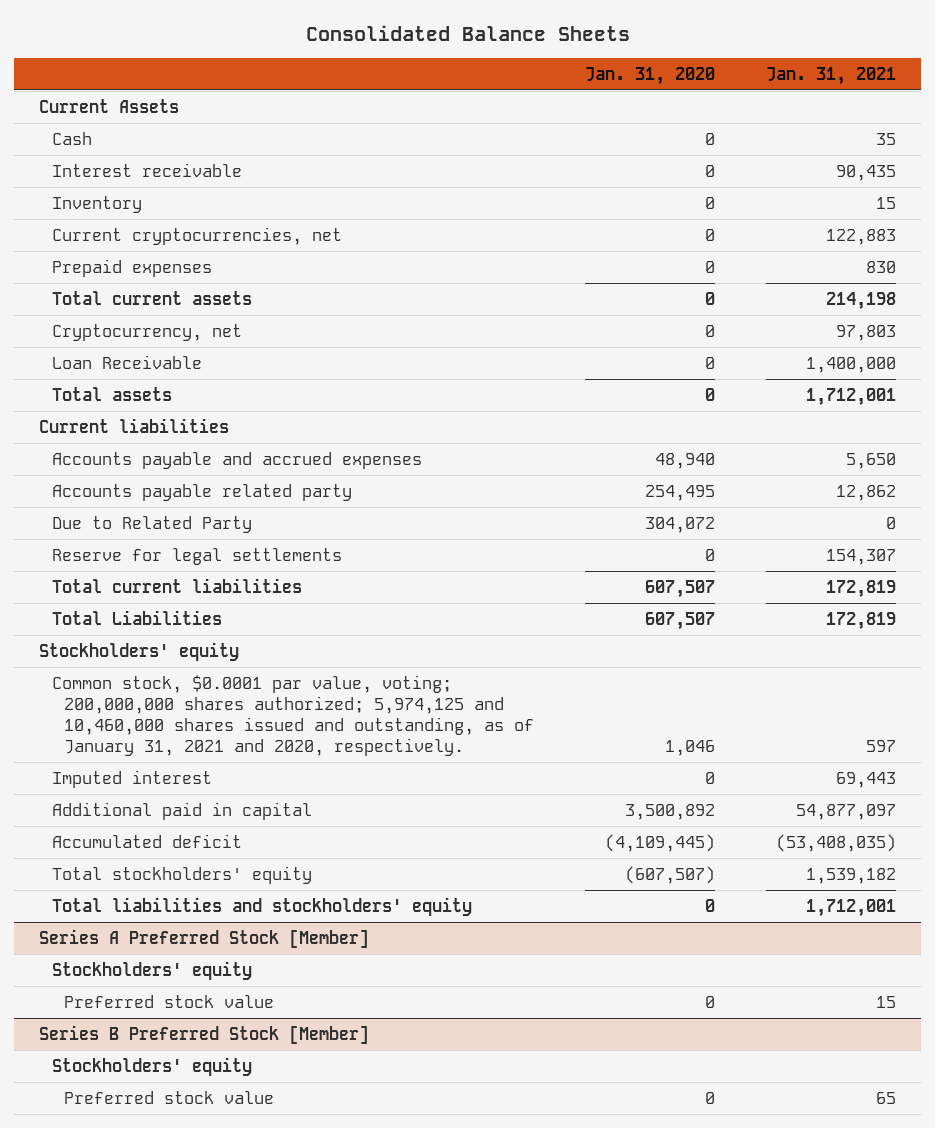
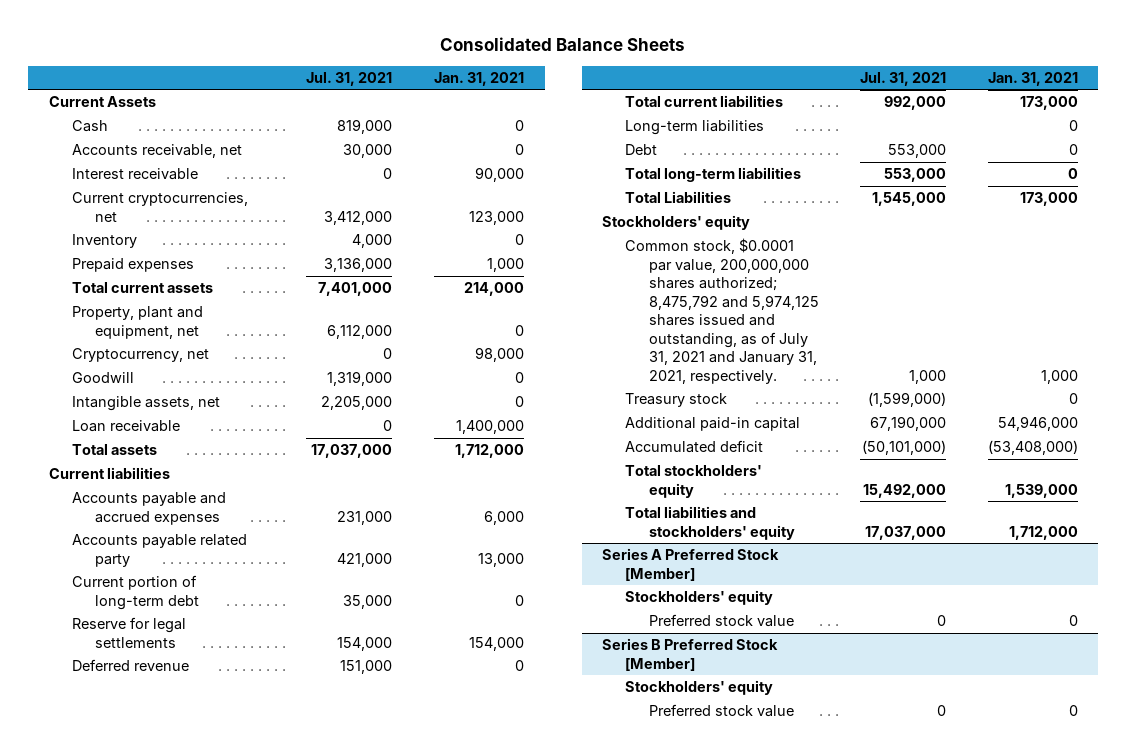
- | Jan. 31, 2020 | Jan. 31, 2021
+ | Jul. 31, 2021 | Jan. 31, 2021
- Cash | 0 | 35
- Interest receivable | 0 | 90,435
- Inventory | 0 | 15
- Current cryptocurrencies, net | 0 | 122,883
- Prepaid expenses | 0 | 830
- Total current assets | 0 | 214,198
- Cryptocurrency, net | 0 | 97,803
- Loan Receivable | 0 | 1,400,000
- Total assets | 0 | 1,712,001
+ Cash | 819,000 | 0
+ Accounts receivable, net | 30,000 | 0
+ Interest receivable | 0 | 90,000
+ Current cryptocurrencies, net | 3,412,000 | 123,000
+ Inventory | 4,000 | 0
+ Prepaid expenses | 3,136,000 | 1,000
+ Total current assets | 7,401,000 | 214,000
+ Property, plant and equipment, net | 6,112,000 | 0
+ Cryptocurrency, net | 0 | 98,000
+ Goodwill | 1,319,000 | 0
+ Intangible assets, net | 2,205,000 | 0
+ Loan receivable | 0 | 1,400,000
+ Total assets | 17,037,000 | 1,712,000
- Accounts payable and accrued expenses | 48,940 | 5,650
- Accounts payable related party | 254,495 | 12,862
- Due to Related Party | 304,072 | 0
- Reserve for legal settlements | 0 | 154,307
- Total current liabilities | 607,507 | 172,819
- Total Liabilities | 607,507 | 172,819
+ Accounts payable and accrued expenses | 231,000 | 6,000
+ Accounts payable related party | 421,000 | 13,000
+ Current portion of long-term debt | 35,000 | 0
+ Reserve for legal settlements | 154,000 | 154,000
+ Deferred revenue | 151,000 | 0
+ Total current liabilities | 992,000 | 173,000
+ Long-term liabilities | | 0
+ Debt | 553,000 | 0
+ Total long-term liabilities | 553,000 | 0
+ Total Liabilities | 1,545,000 | 173,000
- Common stock, $0.0001 par value, voting; 200,000,000 shares authorized; 5,974,125 and 10,460,000 shares issued and outstanding, as of January 31, 2021 and 2020, respectively. | 1,046 | 597
- Imputed interest | 0 | 69,443
- Additional paid in capital | 3,500,892 | 54,877,097
- Accumulated deficit | (4,109,445) | (53,408,035)
- Total stockholders' equity | (607,507) | 1,539,182
- Total liabilities and stockholders' equity | 0 | 1,712,001
+ Common stock, $0.0001 par value, 200,000,000 shares authorized; 8,475,792 and 5,974,125 shares issued and outstanding, as of July 31, 2021 and January 31, 2021, respectively. | 1,000 | 1,000
+ Treasury stock | (1,599,000) | 0
+ Additional paid-in capital | 67,190,000 | 54,946,000
+ Accumulated deficit | (50,101,000) | (53,408,000)
+ Total stockholders' equity | 15,492,000 | 1,539,000
+ Total liabilities and stockholders' equity | 17,037,000 | 1,712,000
@ Series A Preferred Stock [Member]
- Preferred stock value | 0 | 15
+ Preferred stock value | 0 | 0
@ Series B Preferred Stock [Member]
- Preferred stock value | 0 | 65
+ Preferred stock value | 0 | 0

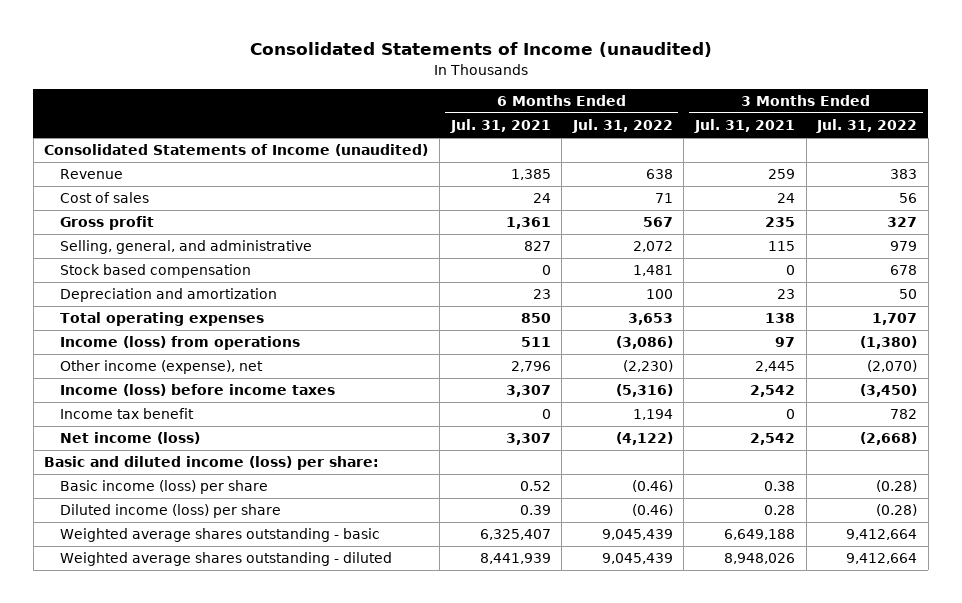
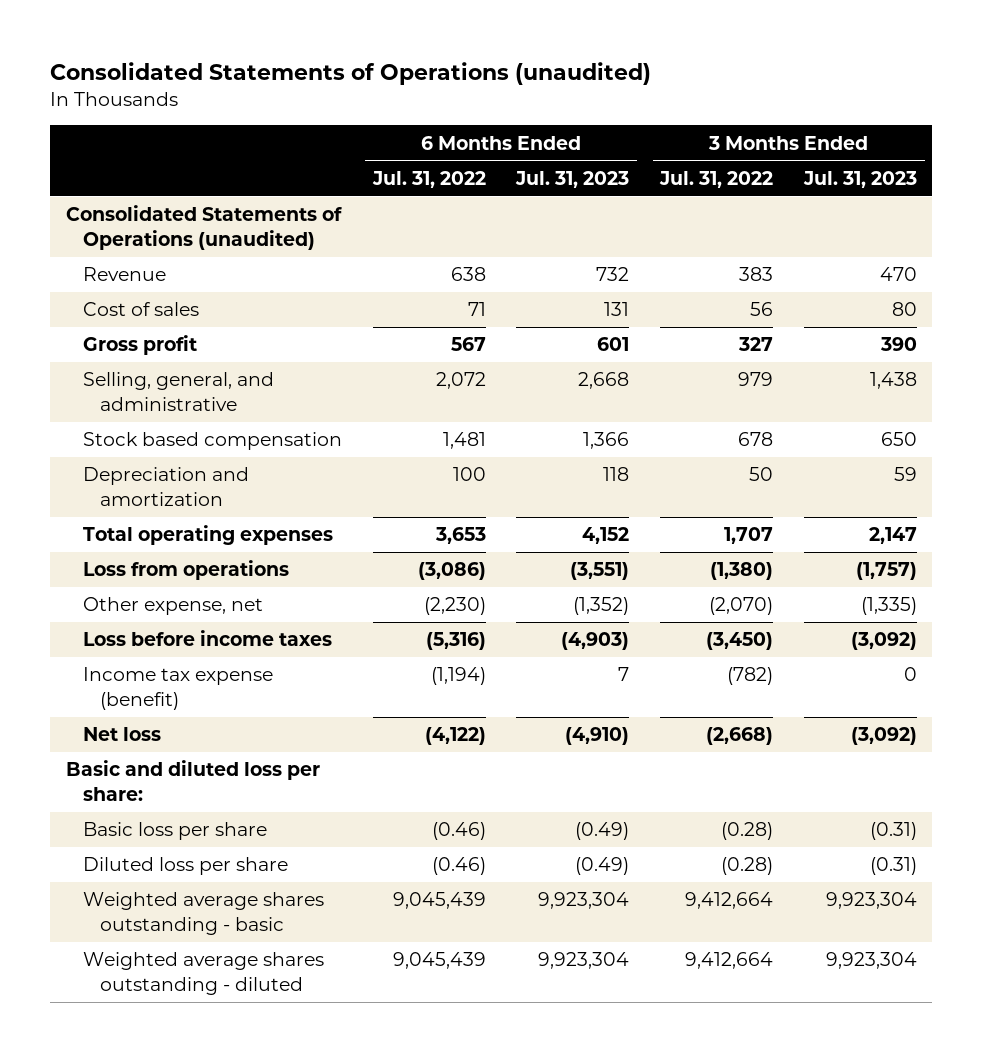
- Consolidated Statements of Income (unaudited)
+ Consolidated Statements of Operations (unaudited)
- | 6 Months Ended Jul. 31, 2021 | 6 Months Ended Jul. 31, 2022 | 3 Months Ended Jul. 31, 2021 | 3 Months Ended Jul. 31, 2022
+ | 6 Months Ended Jul. 31, 2022 | 6 Months Ended Jul. 31, 2023 | 3 Months Ended Jul. 31, 2022 | 3 Months Ended Jul. 31, 2023
- Consolidated Statements of Income (unaudited)
+ Consolidated Statements of Operations (unaudited)
- Income (loss) from operations | 511 | (3,086) | 97 | (1,380)
- Other income (expense), net | 2,796 | (2,230) | 2,445 | (2,070)
- Income (loss) before income taxes | 3,307 | (5,316) | 2,542 | (3,450)
- Income tax benefit | 0 | 1,194 | 0 | 782
- Net income (loss) | 3,307 | (4,122) | 2,542 | (2,668)
- Basic and diluted income (loss) per share:
- Basic income (loss) per share | 0.52 | (0.46) | 0.38 | (0.28)
- Diluted income (loss) per share | 0.39 | (0.46) | 0.28 | (0.28)
+ Loss from operations | (3,086) | (3,551) | (1,380) | (1,757)
+ Other expense, net | (2,230) | (1,352) | (2,070) | (1,335)
+ Loss before income taxes | (5,316) | (4,903) | (3,450) | (3,092)
+ Income tax expense (benefit) | (1,194) | 7 | (782) | 0
+ Net loss | (4,122) | (4,910) | (2,668) | (3,092)
+ Basic and diluted loss per share:
+ Basic loss per share | (0.46) | (0.49) | (0.28) | (0.31)
+ Diluted loss per share | (0.46) | (0.49) | (0.28) | (0.31)

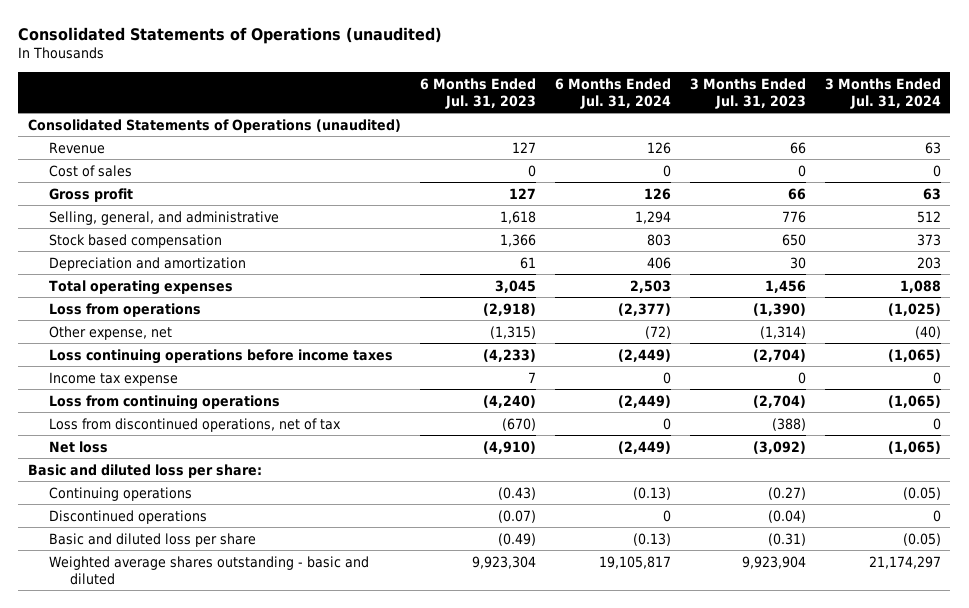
- | 6 Months Ended Jul. 31, 2022 | 6 Months Ended Jul. 31, 2023 | 3 Months Ended Jul. 31, 2022 | 3 Months Ended Jul. 31, 2023
+ | 6 Months Ended Jul. 31, 2023 | 6 Months Ended Jul. 31, 2024 | 3 Months Ended Jul. 31, 2023 | 3 Months Ended Jul. 31, 2024
- Revenue | 638 | 732 | 383 | 470
- Cost of sales | 71 | 131 | 56 | 80
- Gross profit | 567 | 601 | 327 | 390
- Selling, general, and administrative | 2,072 | 2,668 | 979 | 1,438
+ Revenue | 127 | 126 | 66 | 63
+ Cost of sales | 0 | 0 | 0 | 0
+ Gross profit | 127 | 126 | 66 | 63
+ Selling, general, and administrative | 1,618 | 1,294 | 776 | 512
- Depreciation and amortization | 100 | 118 | 50 | 59
- Total operating expenses | 3,653 | 4,152 | 1,707 | 2,147
- Loss from operations | (3,086) | (3,551) | (1,380) | (1,757)
- Other expense, net | (2,230) | (1,352) | (2,070) | (1,335)
- Loss before income taxes | (5,316) | (4,903) | (3,450) | (3,092)
- Income tax expense (benefit) | (1,194) | 7 | (782) | 0
+ Depreciation and amortization | 61 | 406 | 30 | 203
+ Total operating expenses | 3,045 | 2,503 | 1,456 | 1,088
+ Loss from operations | (2,918) | (2,377) | (1,390) | (1,025)
+ Other expense, net | (1,315) | (72) | (1,314) | (40)
+ Loss continuing operations before income taxes | (4,233) | (2,449) | (2,704) | (1,065)
+ Income tax expense | 7 | 0 | 0 | 0
+ Loss from continuing operations | (4,240) | (2,449) | (2,704) | (1,065)
+ Loss from discontinued operations, net of tax | (670) | 0 | (388) | 0
- Basic loss per share | (0.46) | (0.49) | (0.28) | (0.31)
- Diluted loss per share | (0.46) | (0.49) | (0.28) | (0.31)
- Weighted average shares outstanding - basic | 9,045,439 | 9,923,304 | 9,412,664 | 9,923,304
- Weighted average shares outstanding - diluted | 9,045,439 | 9,923,304 | 9,412,664 | 9,923,304
+ Continuing operations | (0.43) | (0.13) | (0.27) | (0.05)
+ Discontinued operations | (0.07) | 0 | (0.04) | 0
+ Basic and diluted loss per share | (0.49) | (0.13) | (0.31) | (0.05)
+ Weighted average shares outstanding - basic and diluted | 9,923,304 | 19,105,817 | 9,923,904 | 21,174,297

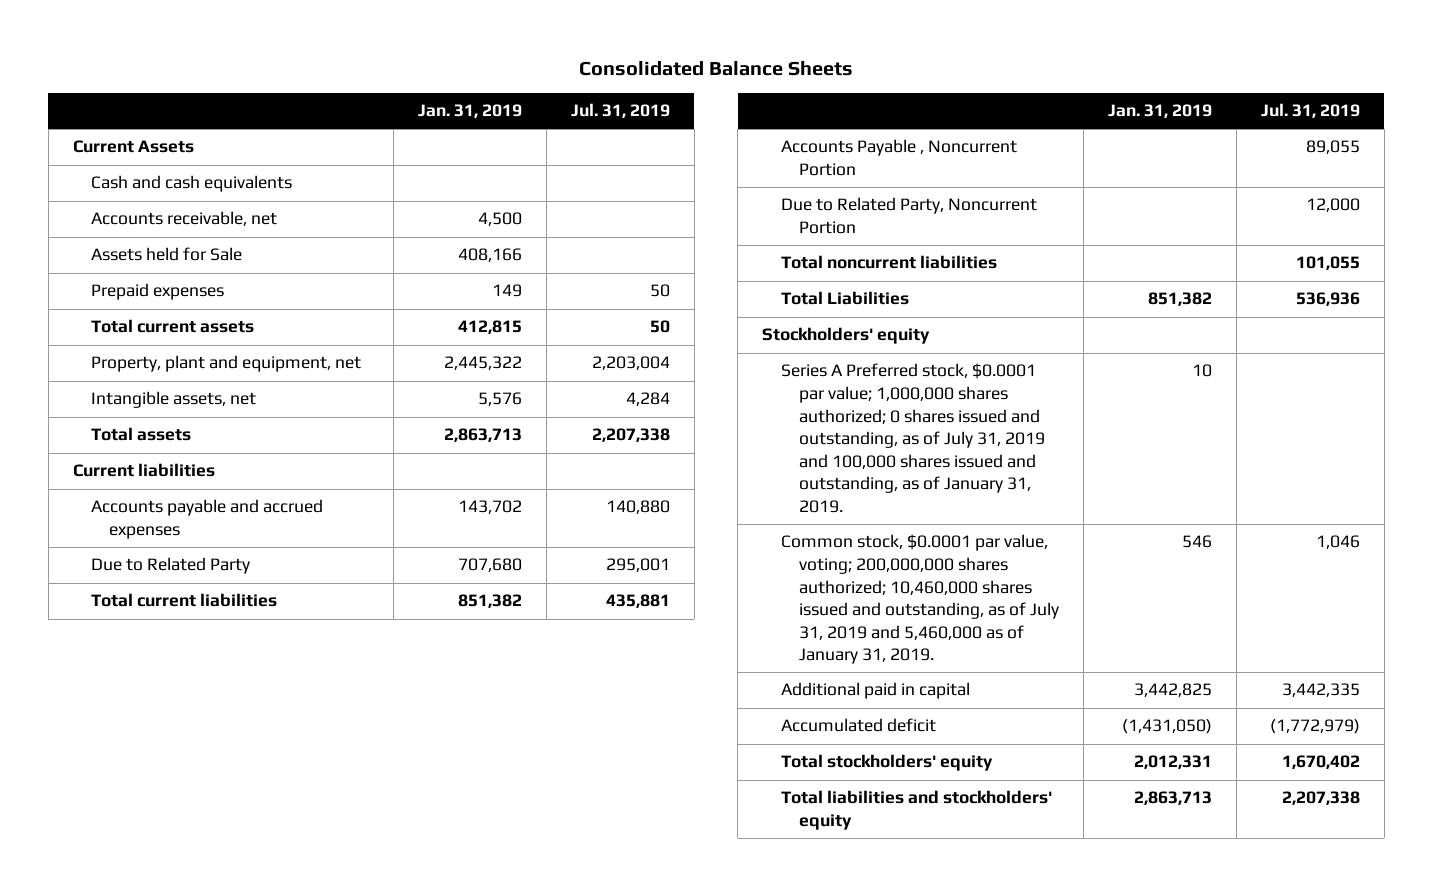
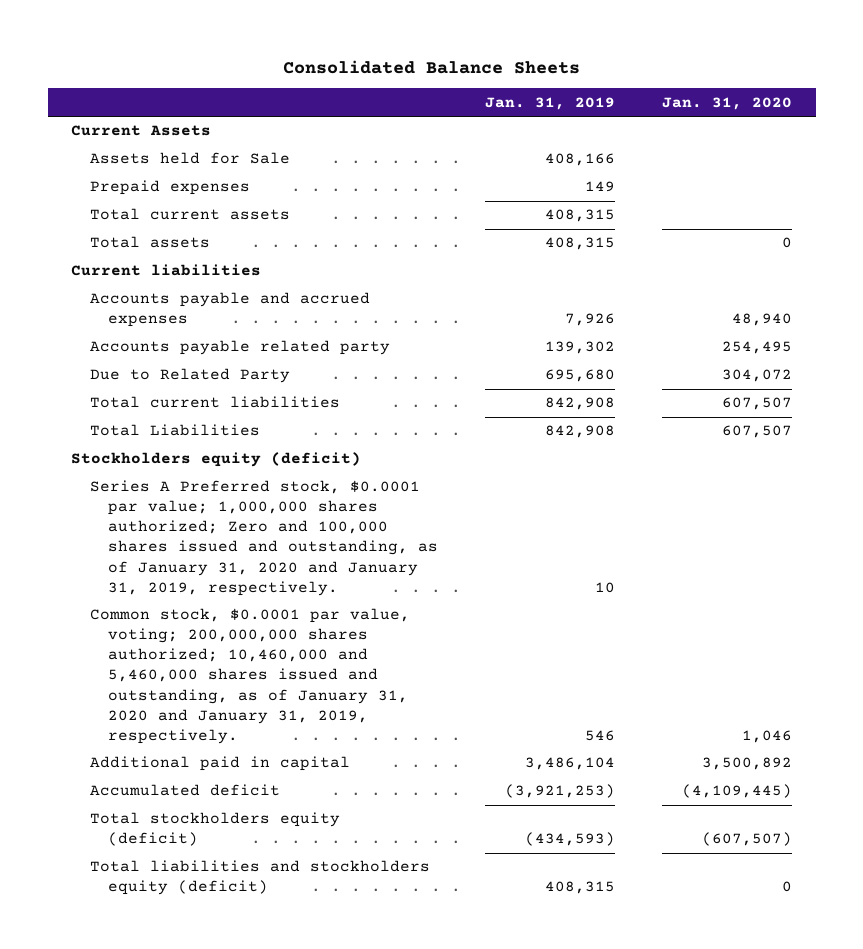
- | Jan. 31, 2019 | Jul. 31, 2019
+ | Jan. 31, 2019 | Jan. 31, 2020
- Cash and cash equivalents
- Accounts receivable, net | 4,500 |
- Total current assets | 412,815 | 50
- Property, plant and equipment, net | 2,445,322 | 2,203,004
- Intangible assets, net | 5,576 | 4,284
- Total assets | 2,863,713 | 2,207,338
+ Total current assets | 408,315 |
+ Total assets | 408,315 | 0
- Accounts payable and accrued expenses | 143,702 | 140,880
- Due to Related Party | 707,680 | 295,001
- Total current liabilities | 851,382 | 435,881
- Accounts Payable , Noncurrent Portion | | 89,055
- Due to Related Party, Noncurrent Portion | | 12,000
- Total noncurrent liabilities | | 101,055
- Total Liabilities | 851,382 | 536,936
- Stockholders' equity
- Series A Preferred stock, $0.0001 par value; 1,000,000 shares authorized; 0 shares issued and outstanding, as of July 31, 2019 and 100,000 shares issued and outstanding, as of January 31, 2019. | 10 |
- Common stock, $0.0001 par value, voting; 200,000,000 shares authorized; 10,460,000 shares issued and outstanding, as of July 31, 2019 and 5,460,000 as of January 31, 2019. | 546 | 1,046
- Additional paid in capital | 3,442,825 | 3,442,335
- Accumulated deficit | (1,431,050) | (1,772,979)
- Total stockholders' equity | 2,012,331 | 1,670,402
- Total liabilities and stockholders' equity | 2,863,713 | 2,207,338
+ Accounts payable and accrued expenses | 7,926 | 48,940
+ Accounts payable related party | 139,302 | 254,495
+ Due to Related Party | 695,680 | 304,072
+ Total current liabilities | 842,908 | 607,507
+ Total Liabilities | 842,908 | 607,507
+ Stockholders equity (deficit)
+ Series A Preferred stock, $0.0001 par value; 1,000,000 shares authorized; Zero and 100,000 shares issued and outstanding, as of January 31, 2020 and January 31, 2019, respectively. | 10 |
+ Common stock, $0.0001 par value, voting; 200,000,000 shares authorized; 10,460,000 and 5,460,000 shares issued and outstanding, as of January 31, 2020 and January 31, 2019, respectively. | 546 | 1,046
+ Additional paid in capital | 3,486,104 | 3,500,892
+ Accumulated deficit | (3,921,253) | (4,109,445)
+ Total stockholders equity (deficit) | (434,593) | (607,507)
+ Total liabilities and stockholders equity (deficit) | 408,315 | 0

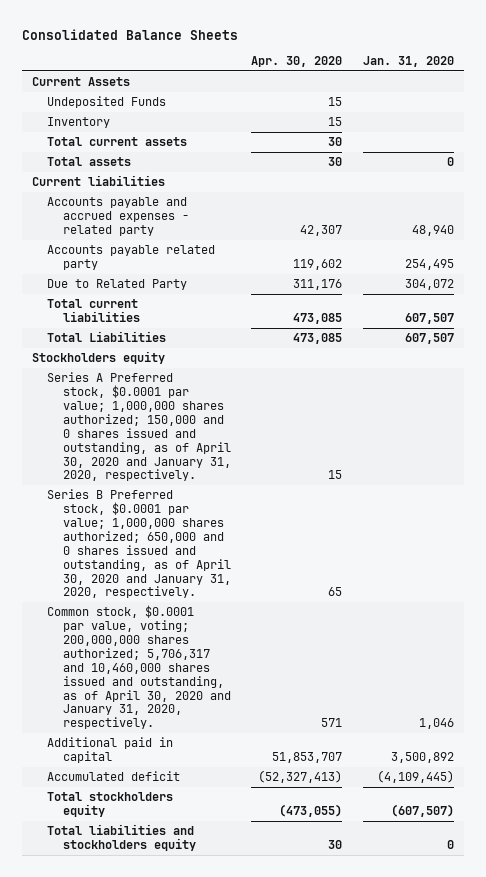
- | Jan. 31, 2019 | Jan. 31, 2020
+ | Apr. 30, 2020 | Jan. 31, 2020
- Assets held for Sale | 408,166 |
- Prepaid expenses | 149 |
+ Undeposited Funds | 15 |
+ Inventory | 15 |
- Accounts payable and accrued expenses | 7,926 | 48,940
+ Accounts payable and accrued expenses - related party | 42,307 | 48,940
- Stockholders equity (deficit)
- Series A Preferred stock, $0.0001 par value; 1,000,000 shares authorized; Zero and 100,000 shares issued and outstanding, as of January 31, 2020 and January 31, 2019, respectively. | 10 |
- Common stock, $0.0001 par value, voting; 200,000,000 shares authorized; 10,460,000 and 5,460,000 shares issued and outstanding, as of January 31, 2020 and January 31, 2019, respectively. | 546 | 1,046
+ Stockholders equity
+ Series A Preferred stock, $0.0001 par value; 1,000,000 shares authorized; 150,000 and 0 shares issued and outstanding, as of April 30, 2020 and January 31, 2020, respectively. | 15 |
+ Series B Preferred stock, $0.0001 par value; 1,000,000 shares authorized; 650,000 and 0 shares issued and outstanding, as of April 30, 2020 and January 31, 2020, respectively. | 65 |
+ Common stock, $0.0001 par value, voting; 200,000,000 shares authorized; 5,706,317 and 10,460,000 shares issued and outstanding, as of April 30, 2020 and January 31, 2020, respectively. | 571 | 1,046
- Total stockholders equity (deficit) | (434,593) | (607,507)
- Total liabilities and stockholders equity (deficit) | 408,315 | 0
+ Total stockholders equity | (473,055) | (607,507)
+ Total liabilities and stockholders equity | 30 | 0

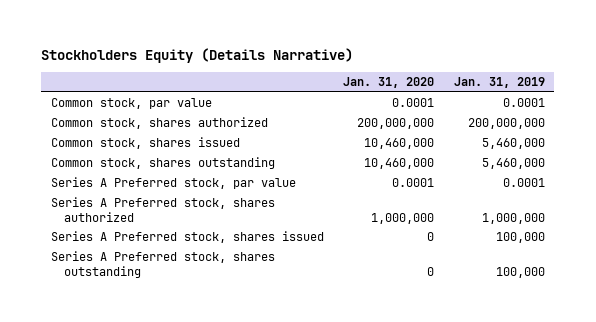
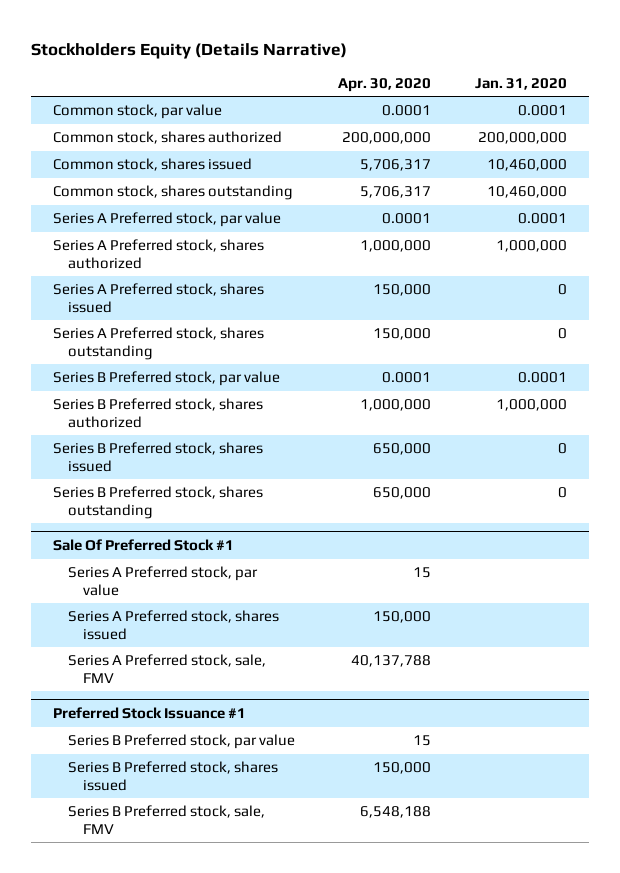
- | Jan. 31, 2020 | Jan. 31, 2019
+ | Apr. 30, 2020 | Jan. 31, 2020
+ Series B Preferred stock, par value | 0.0001 | 0.0001
+ Series B Preferred stock, shares authorized | 1,000,000 | 1,000,000
+ Series B Preferred stock, shares issued | 650,000 | 0
+ Series B Preferred stock, shares outstanding | 650,000 | 0
+ Sale Of Preferred Stock #1
+ Series A Preferred stock, par value | 15 |
+ Series A Preferred stock, shares issued | 150,000 |
+ Series A Preferred stock, sale, FMV | 40,137,788 |
+ Preferred Stock Issuance #1
+ Series B Preferred stock, par value | 15 |
+ Series B Preferred stock, shares issued | 150,000 |
+ Series B Preferred stock, sale, FMV | 6,548,188 |

